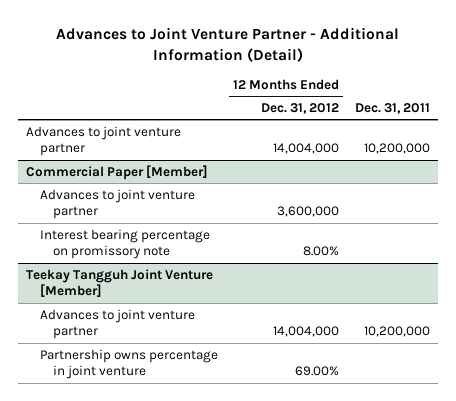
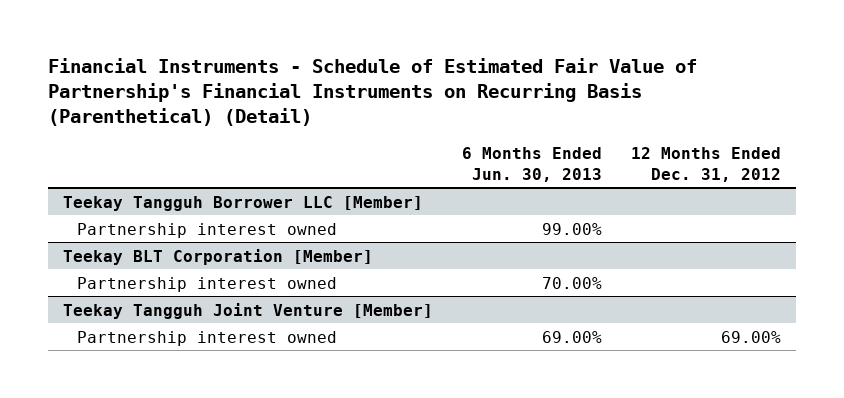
- Advances to Joint Venture Partner - Additional Information (Detail)
+ Financial Instruments - Schedule of Estimated Fair Value of Partnership's Financial Instruments on Recurring Basis (Parenthetical) (Detail)
- | 12 Months Ended Dec. 31, 2012 | Dec. 31, 2011
+ | 6 Months Ended Jun. 30, 2013 | 12 Months Ended Dec. 31, 2012
- Advances to joint venture partner | 14,004,000 | 10,200,000
- Commercial Paper [Member]
- Advances to joint venture partner | 3,600,000 |
- Interest bearing percentage on promissory note | 8.00% |
+ Teekay Tangguh Borrower LLC [Member]
+ Partnership interest owned | 99.00% |
+ Teekay BLT Corporation [Member]
+ Partnership interest owned | 70.00% |
@ Teekay Tangguh Joint Venture [Member]
- Advances to joint venture partner | 14,004,000 | 10,200,000
- Partnership owns percentage in joint venture | 69.00% |
+ Partnership interest owned | 69.00% | 69.00%

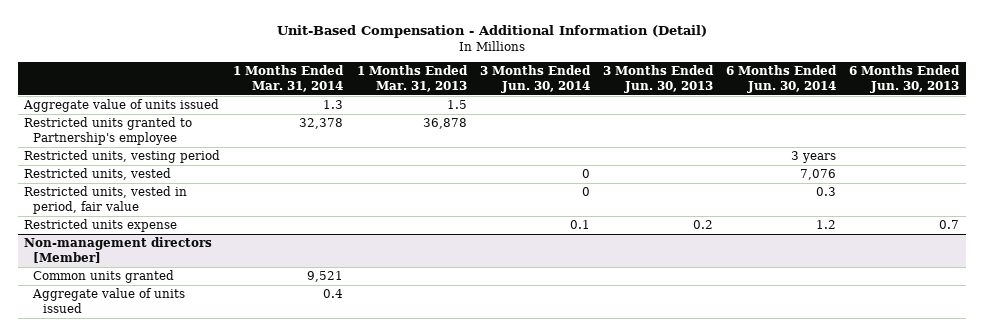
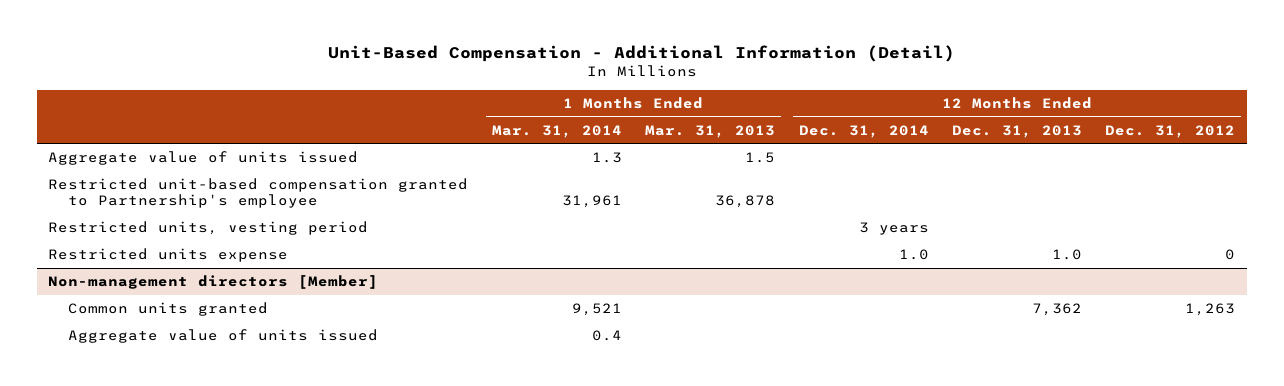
- | 1 Months Ended Mar. 31, 2014 | 1 Months Ended Mar. 31, 2013 | 3 Months Ended Jun. 30, 2014 | 3 Months Ended Jun. 30, 2013 | 6 Months Ended Jun. 30, 2014 | 6 Months Ended Jun. 30, 2013
+ | 1 Months Ended Mar. 31, 2014 | 1 Months Ended Mar. 31, 2013 | 12 Months Ended Dec. 31, 2014 | 12 Months Ended Dec. 31, 2013 | 12 Months Ended Dec. 31, 2012
- Restricted units granted to Partnership's employee | 32,378 | 36,878 | | | |
+ Restricted unit-based compensation granted to Partnership's employee | 31,961 | 36,878 | | |
- Restricted units, vested | | | 0 | | 7,076 |
- Restricted units, vested in period, fair value | | | 0 | | 0.3 |

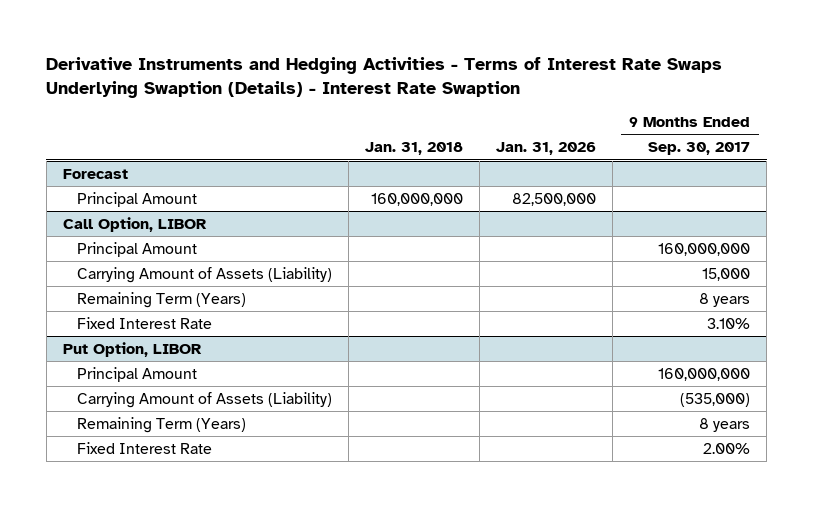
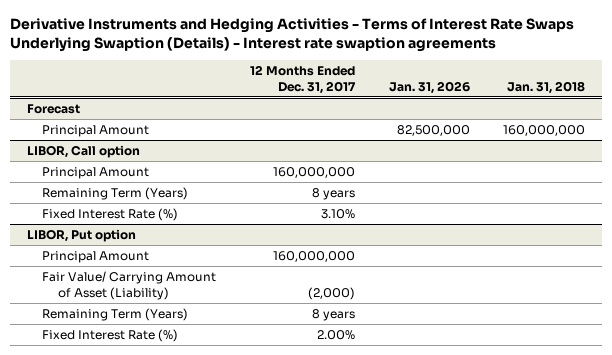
- Derivative Instruments and Hedging Activities - Terms of Interest Rate Swaps Underlying Swaption (Details) - Interest Rate Swaption
+ Derivative Instruments and Hedging Activities - Terms of Interest Rate Swaps Underlying Swaption (Details) - Interest rate swaption agreements
- | Jan. 31, 2018 | Jan. 31, 2026 | 9 Months Ended Sep. 30, 2017
+ | 12 Months Ended Dec. 31, 2017 | Jan. 31, 2026 | Jan. 31, 2018
- Call Option, LIBOR
+ LIBOR, Call option
- Carrying Amount of Assets (Liability) | | | 15,000
- Fixed Interest Rate | | | 3.10%
- Put Option, LIBOR
+ Fixed Interest Rate (%) | 3.10% | |
+ LIBOR, Put option
- Carrying Amount of Assets (Liability) | | | (535,000)
+ Fair Value/ Carrying Amount of Asset (Liability) | (2,000) | |
- Fixed Interest Rate | | | 2.00%
+ Fixed Interest Rate (%) | 2.00% | |

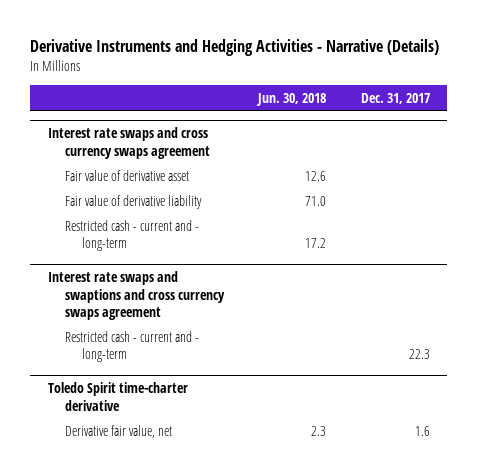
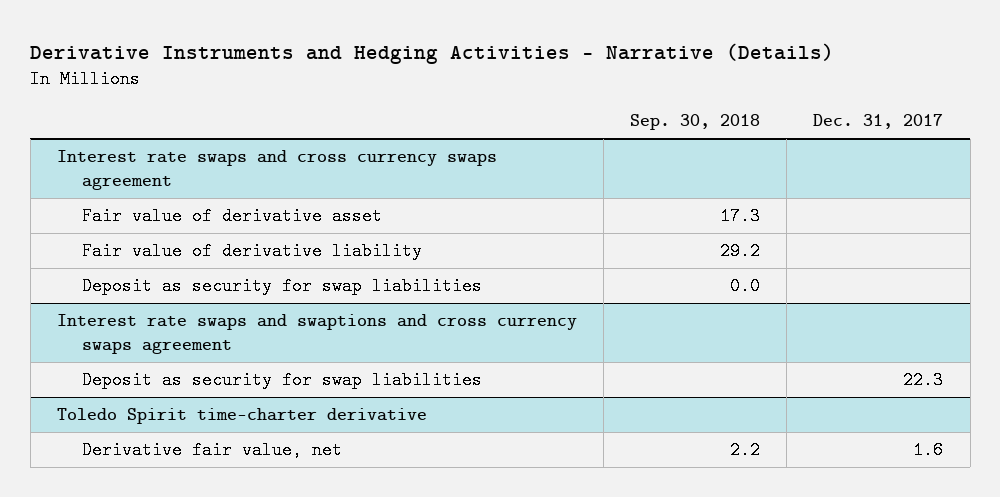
- | Jun. 30, 2018 | Dec. 31, 2017
+ | Sep. 30, 2018 | Dec. 31, 2017
@ Interest rate swaps and cross currency swaps agreement
- Restricted cash - current and - long-term | 17.2 |
+ Deposit as security for swap liabilities | 0.0 |
@ Interest rate swaps and swaptions and cross currency swaps agreement
- Restricted cash - current and - long-term | | 22.3
+ Deposit as security for swap liabilities | | 22.3

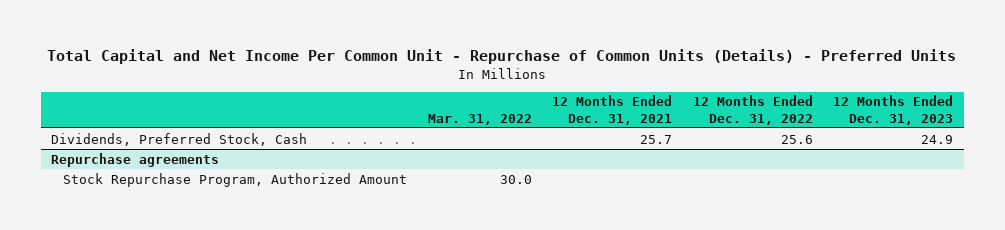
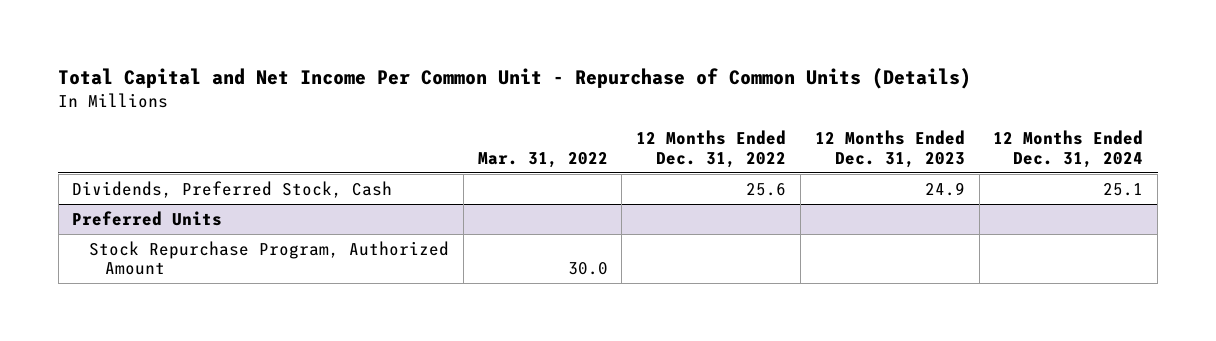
- Total Capital and Net Income Per Common Unit - Repurchase of Common Units (Details) - Preferred Units
+ Total Capital and Net Income Per Common Unit - Repurchase of Common Units (Details)
- | Mar. 31, 2022 | 12 Months Ended Dec. 31, 2021 | 12 Months Ended Dec. 31, 2022 | 12 Months Ended Dec. 31, 2023
+ | Mar. 31, 2022 | 12 Months Ended Dec. 31, 2022 | 12 Months Ended Dec. 31, 2023 | 12 Months Ended Dec. 31, 2024
- Repurchase agreements
+ Preferred Units

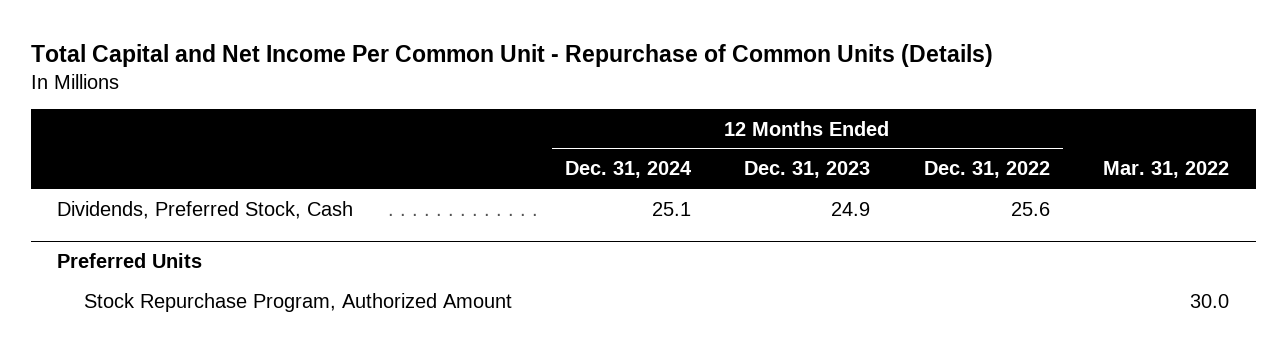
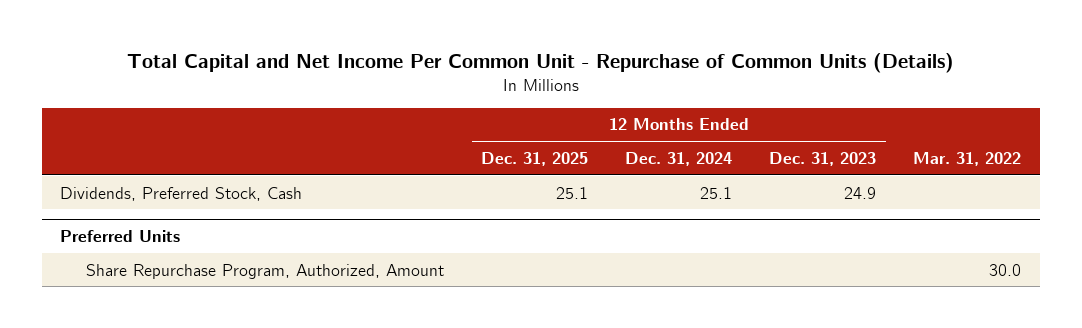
- | 12 Months Ended Dec. 31, 2024 | 12 Months Ended Dec. 31, 2023 | 12 Months Ended Dec. 31, 2022 | Mar. 31, 2022
+ | 12 Months Ended Dec. 31, 2025 | 12 Months Ended Dec. 31, 2024 | 12 Months Ended Dec. 31, 2023 | Mar. 31, 2022
@ Preferred Units
- Stock Repurchase Program, Authorized Amount | | | | 30.0
+ Share Repurchase Program, Authorized, Amount | | | | 30.0

